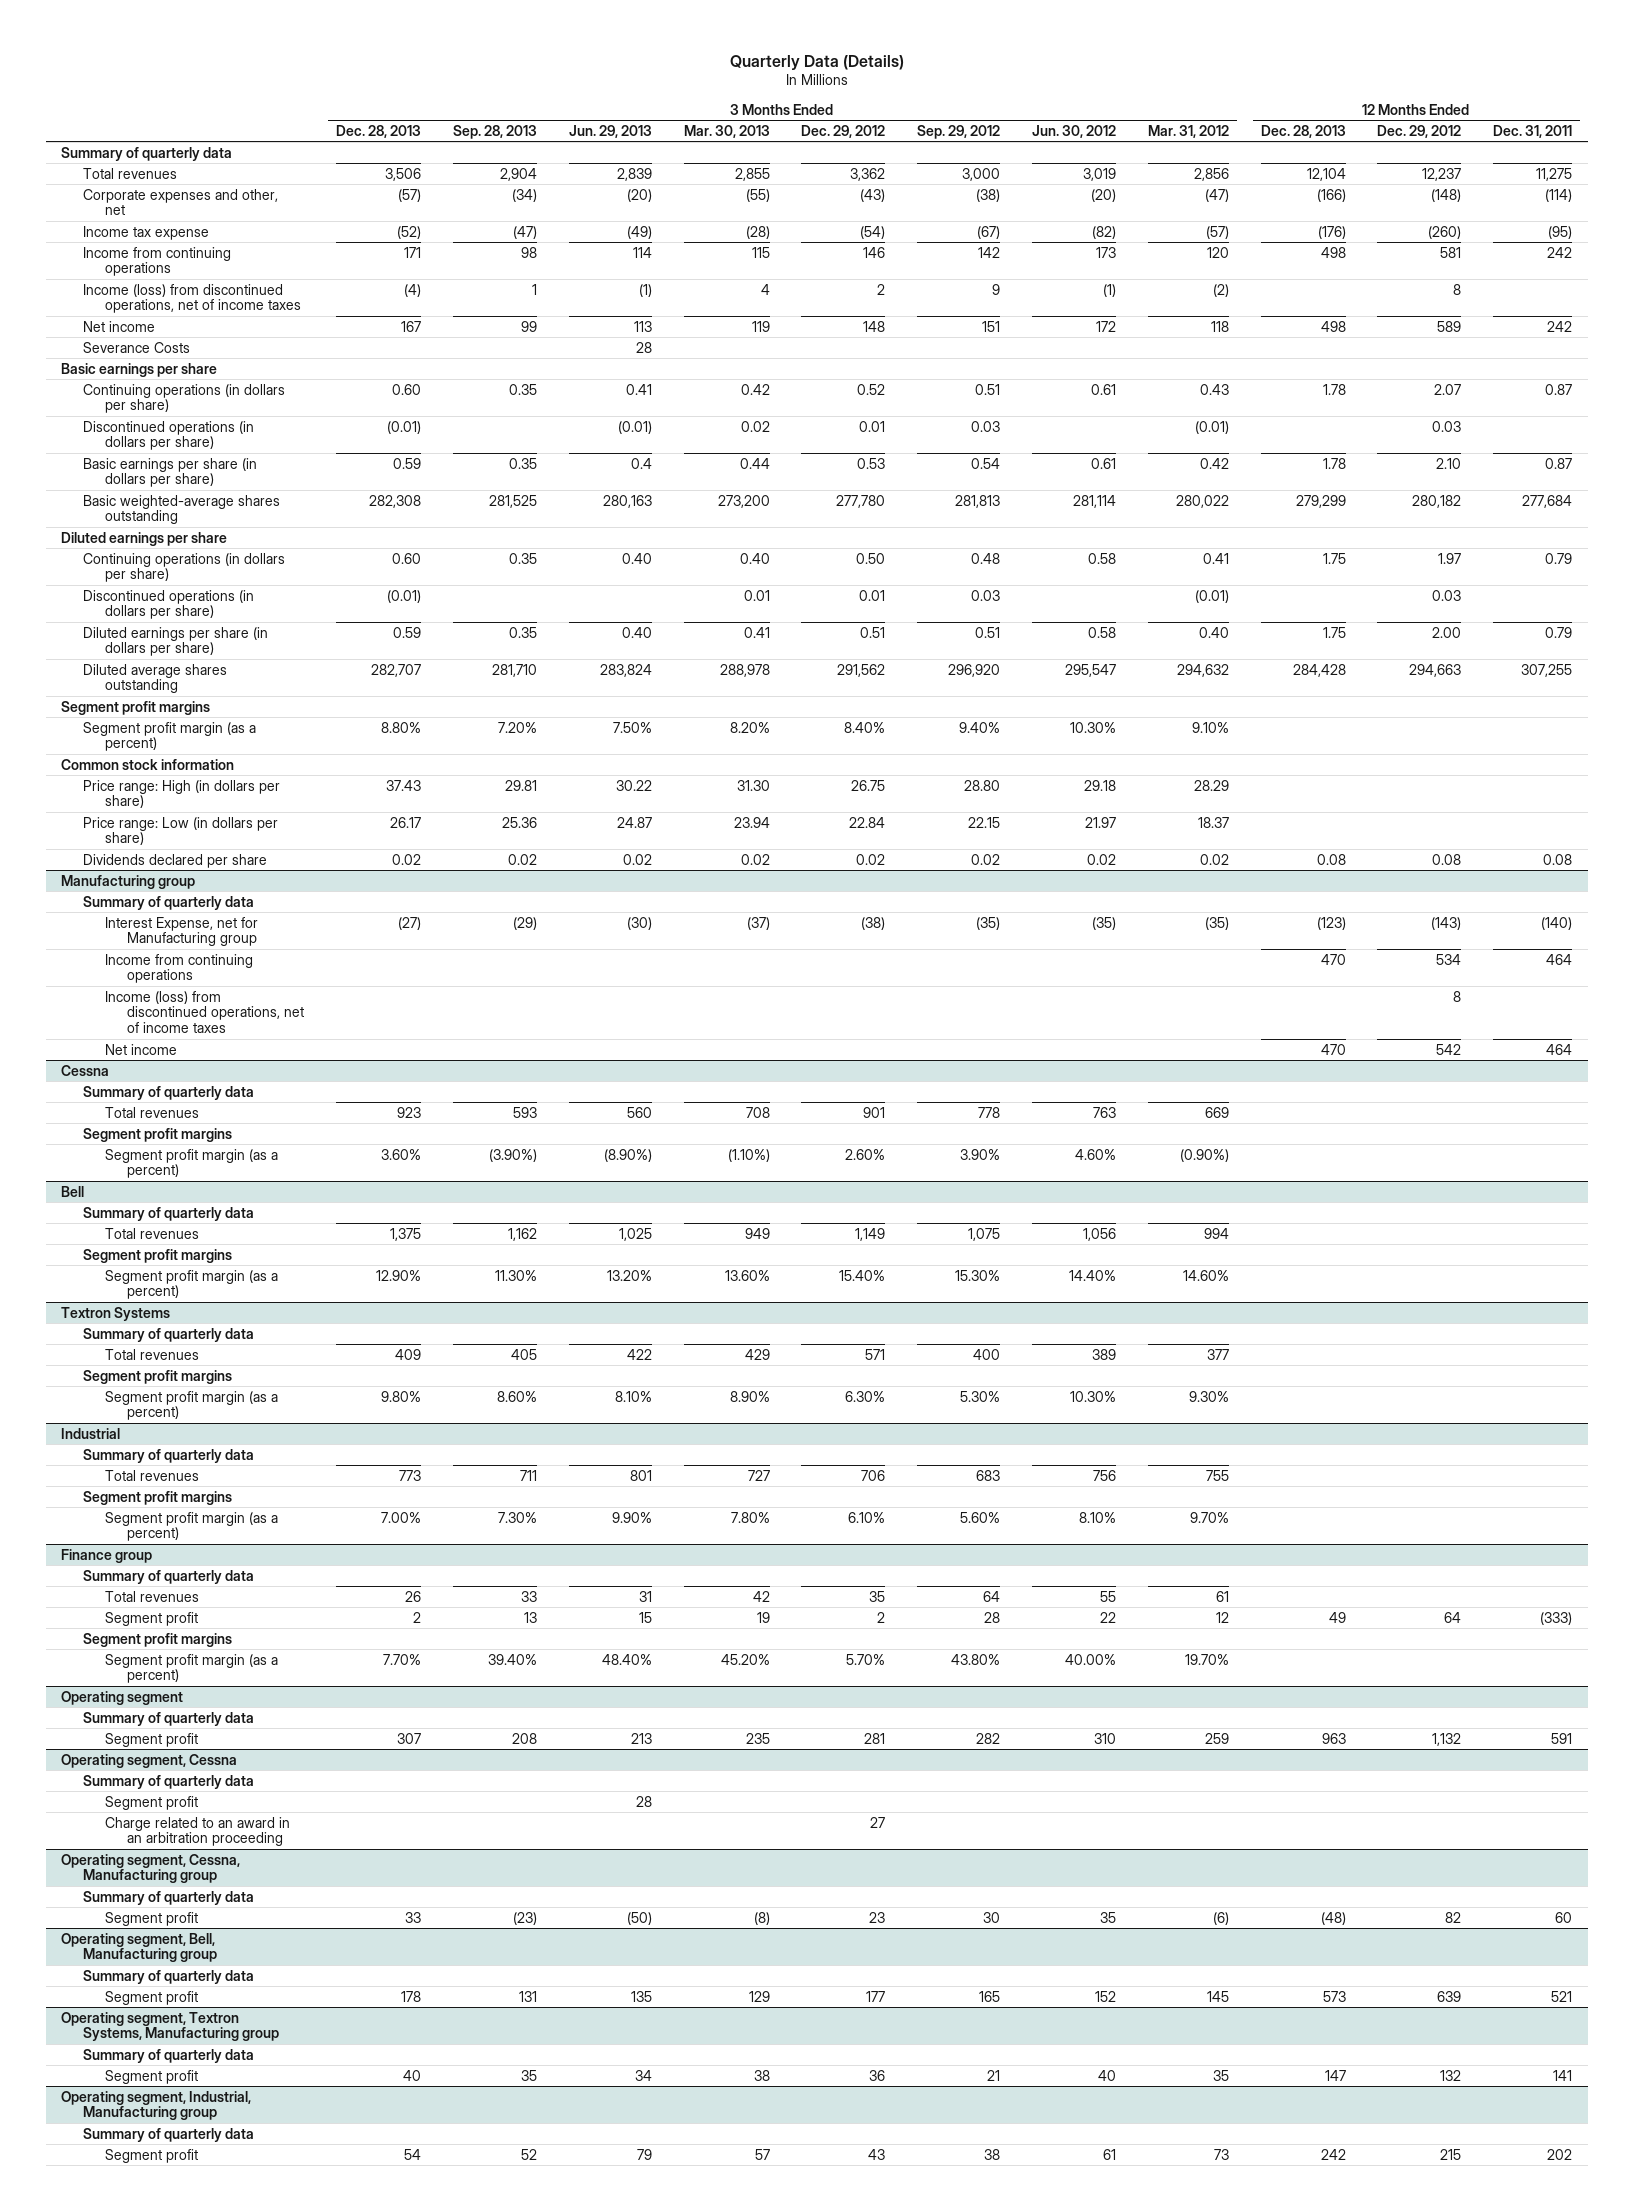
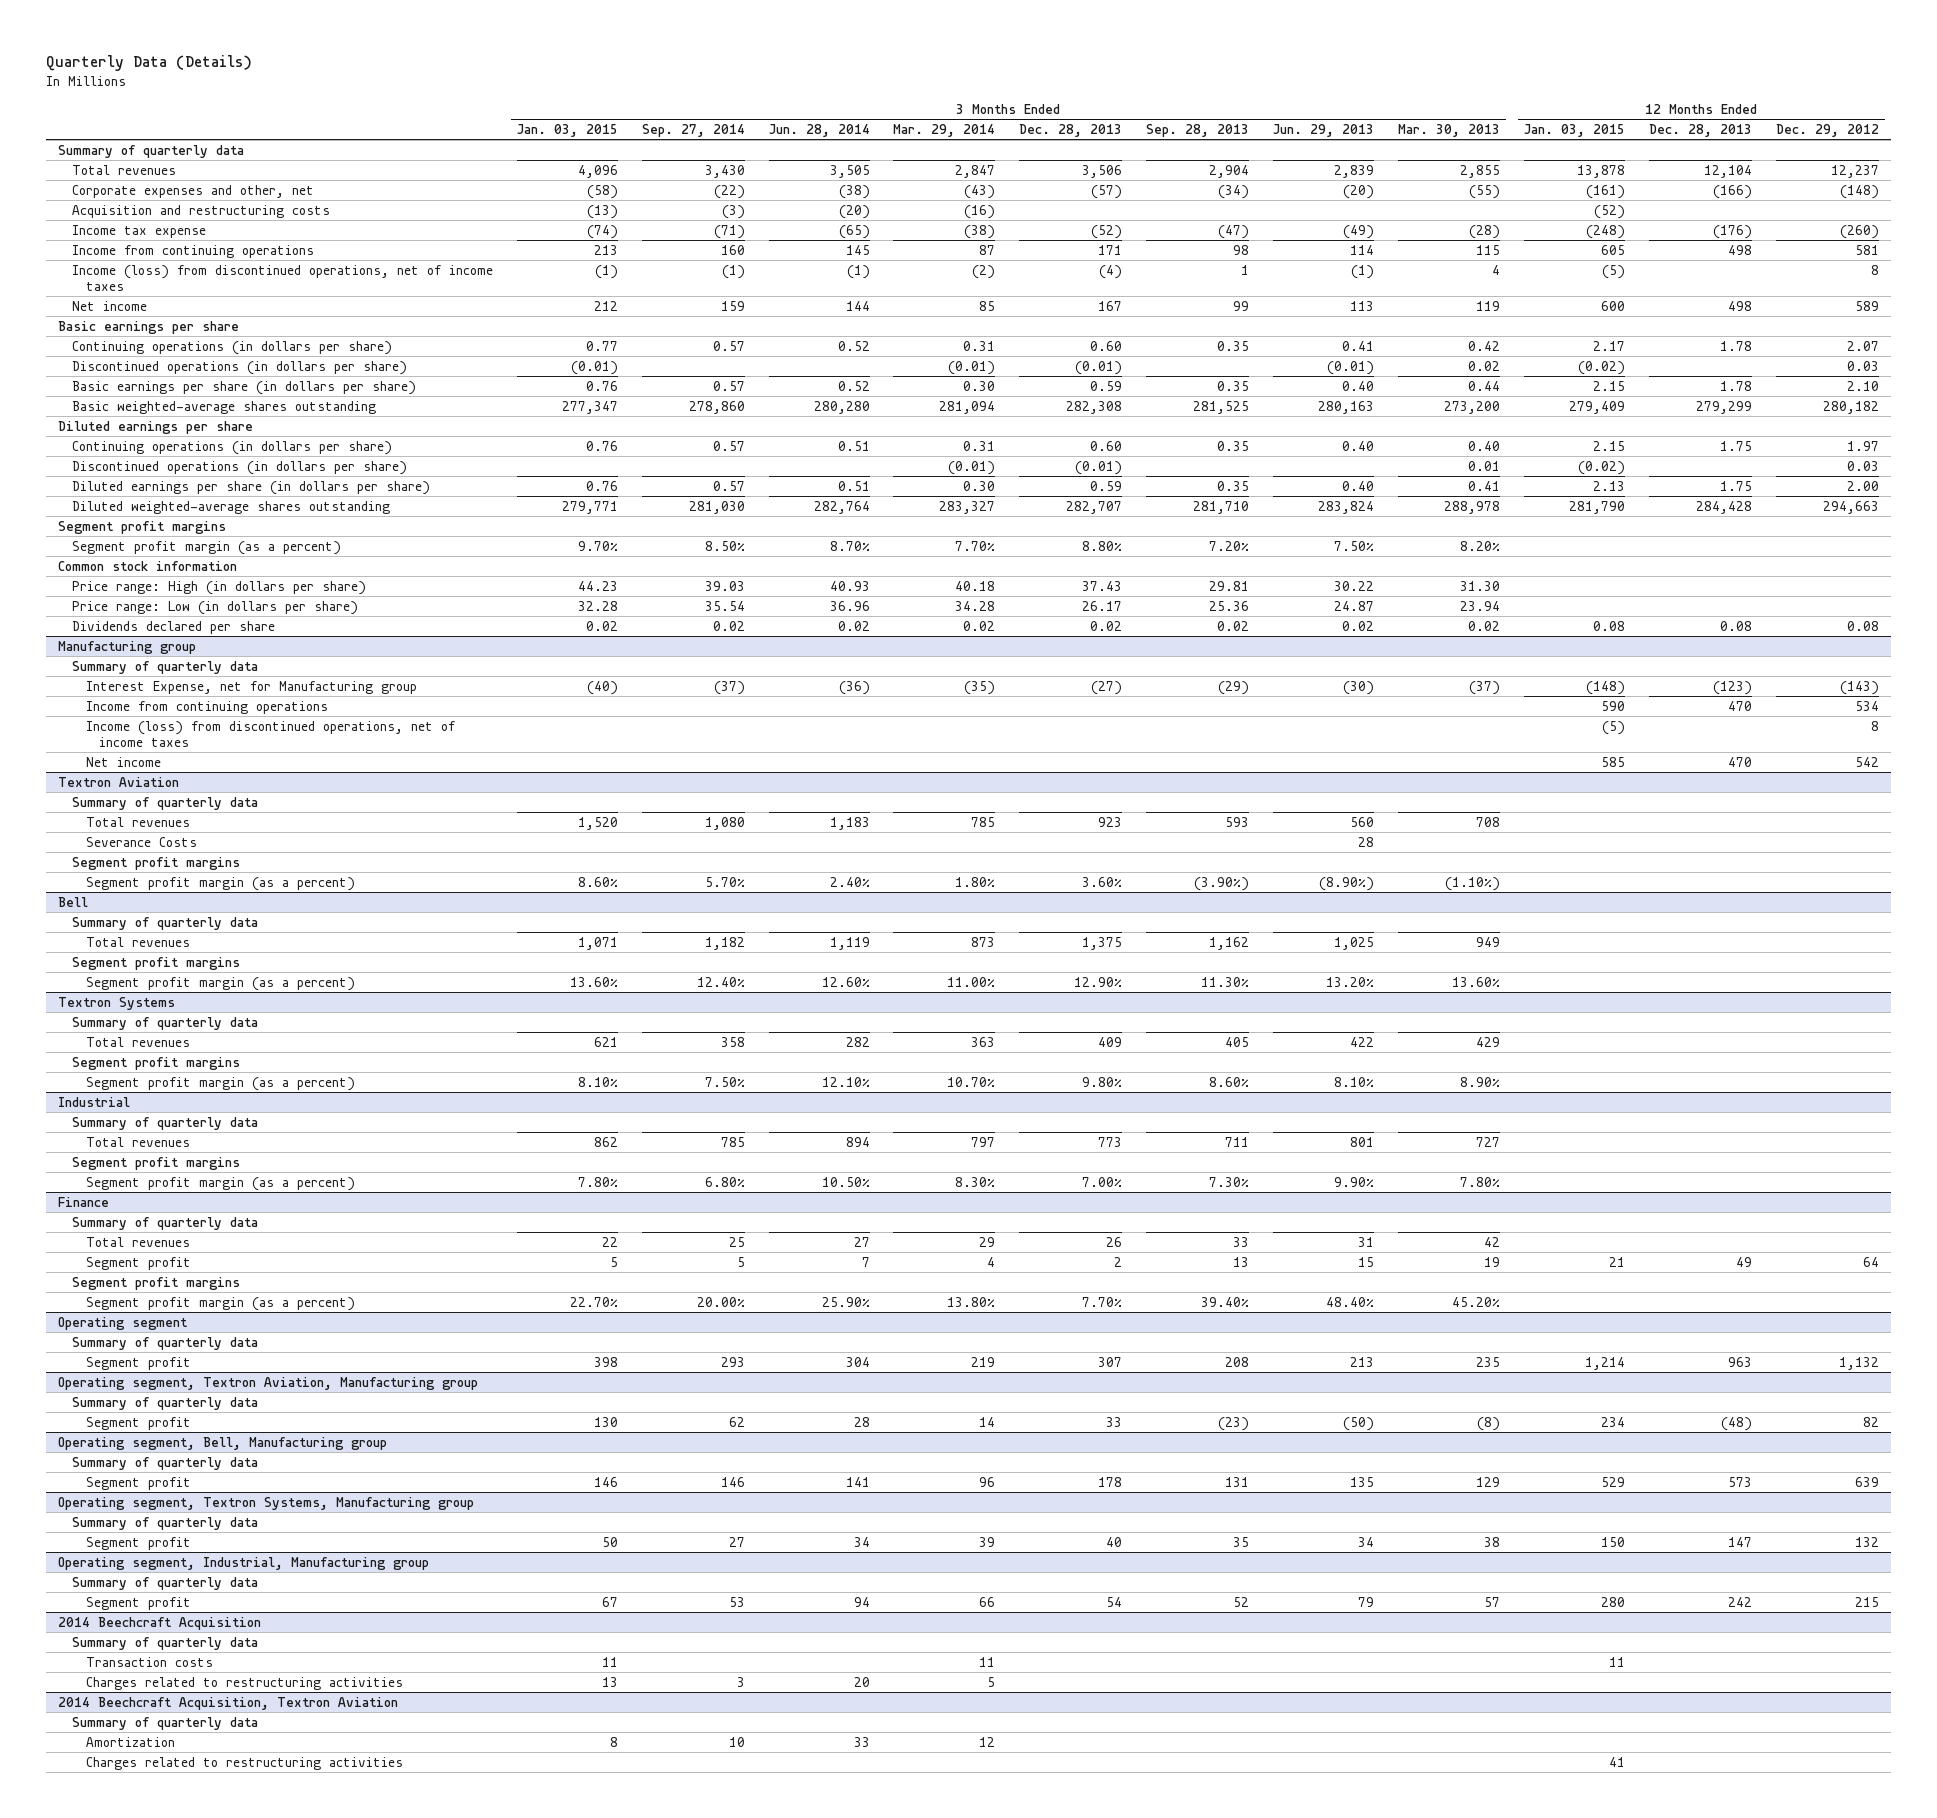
- | 3 Months Ended Dec. 28, 2013 | 3 Months Ended Sep. 28, 2013 | 3 Months Ended Jun. 29, 2013 | 3 Months Ended Mar. 30, 2013 | 3 Months Ended Dec. 29, 2012 | 3 Months Ended Sep. 29, 2012 | 3 Months Ended Jun. 30, 2012 | 3 Months Ended Mar. 31, 2012 | 12 Months Ended Dec. 28, 2013 | 12 Months Ended Dec. 29, 2012 | 12 Months Ended Dec. 31, 2011
+ | 3 Months Ended Jan. 03, 2015 | 3 Months Ended Sep. 27, 2014 | 3 Months Ended Jun. 28, 2014 | 3 Months Ended Mar. 29, 2014 | 3 Months Ended Dec. 28, 2013 | 3 Months Ended Sep. 28, 2013 | 3 Months Ended Jun. 29, 2013 | 3 Months Ended Mar. 30, 2013 | 12 Months Ended Jan. 03, 2015 | 12 Months Ended Dec. 28, 2013 | 12 Months Ended Dec. 29, 2012
+ Acquisition and restructuring costs | (13) | (3) | (20) | (16) | | | | | (52) | |
- Severance Costs | | | 28 | | | | | | | |
- Basic earnings per share (in dollars per share) | 0.59 | 0.35 | 0.4 | 0.44 | 0.53 | 0.54 | 0.61 | 0.42 | 1.78 | 2.10 | 0.87
+ Basic earnings per share (in dollars per share) | 0.76 | 0.57 | 0.52 | 0.30 | 0.59 | 0.35 | 0.40 | 0.44 | 2.15 | 1.78 | 2.10
- Diluted average shares outstanding | 282,707 | 281,710 | 283,824 | 288,978 | 291,562 | 296,920 | 295,547 | 294,632 | 284,428 | 294,663 | 307,255
+ Diluted weighted-average shares outstanding | 279,771 | 281,030 | 282,764 | 283,327 | 282,707 | 281,710 | 283,824 | 288,978 | 281,790 | 284,428 | 294,663
- Cessna
+ Textron Aviation
+ Severance Costs | | | | | | | 28 | | | |
- Finance group
+ Finance
- Operating segment, Cessna
- Summary of quarterly data
- Segment profit | | | 28 | | | | | | | |
- Charge related to an award in an arbitration proceeding | | | | | 27 | | | | | |
- Operating segment, Cessna, Manufacturing group
+ Operating segment, Textron Aviation, Manufacturing group
+ 2014 Beechcraft Acquisition
+ Summary of quarterly data
+ Transaction costs | 11 | | | 11 | | | | | 11 | |
+ Charges related to restructuring activities | 13 | 3 | 20 | 5 | | | | | | |
+ 2014 Beechcraft Acquisition, Textron Aviation
+ Summary of quarterly data
+ Amortization | 8 | 10 | 33 | 12 | | | | | | |
+ Charges related to restructuring activities | | | | | | | | | 41 | |

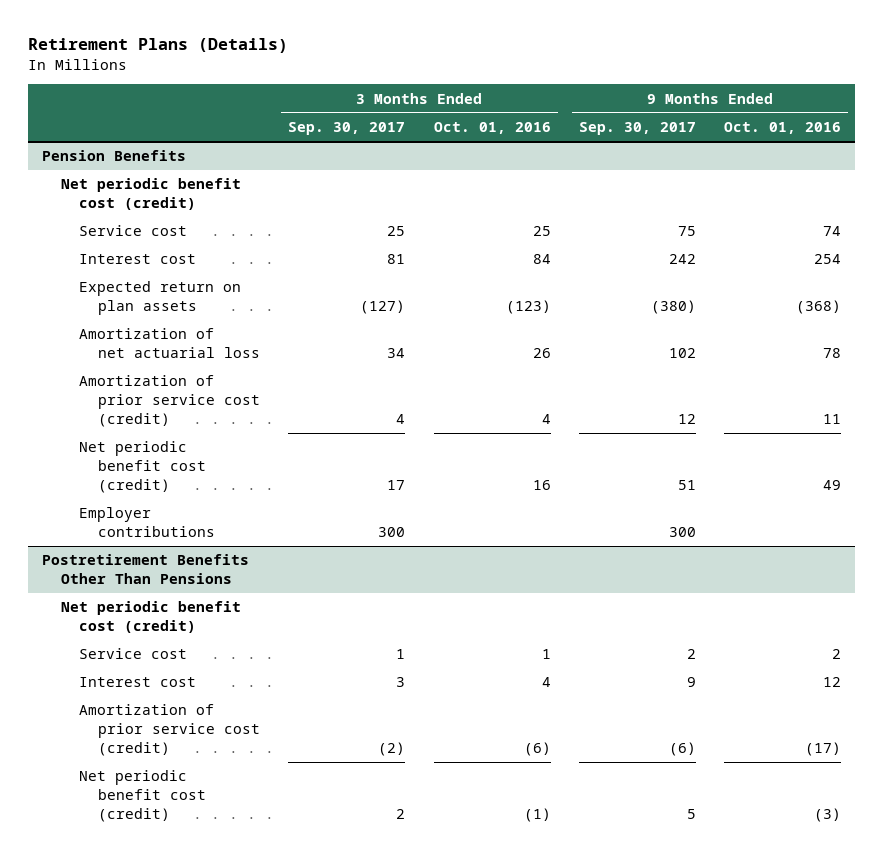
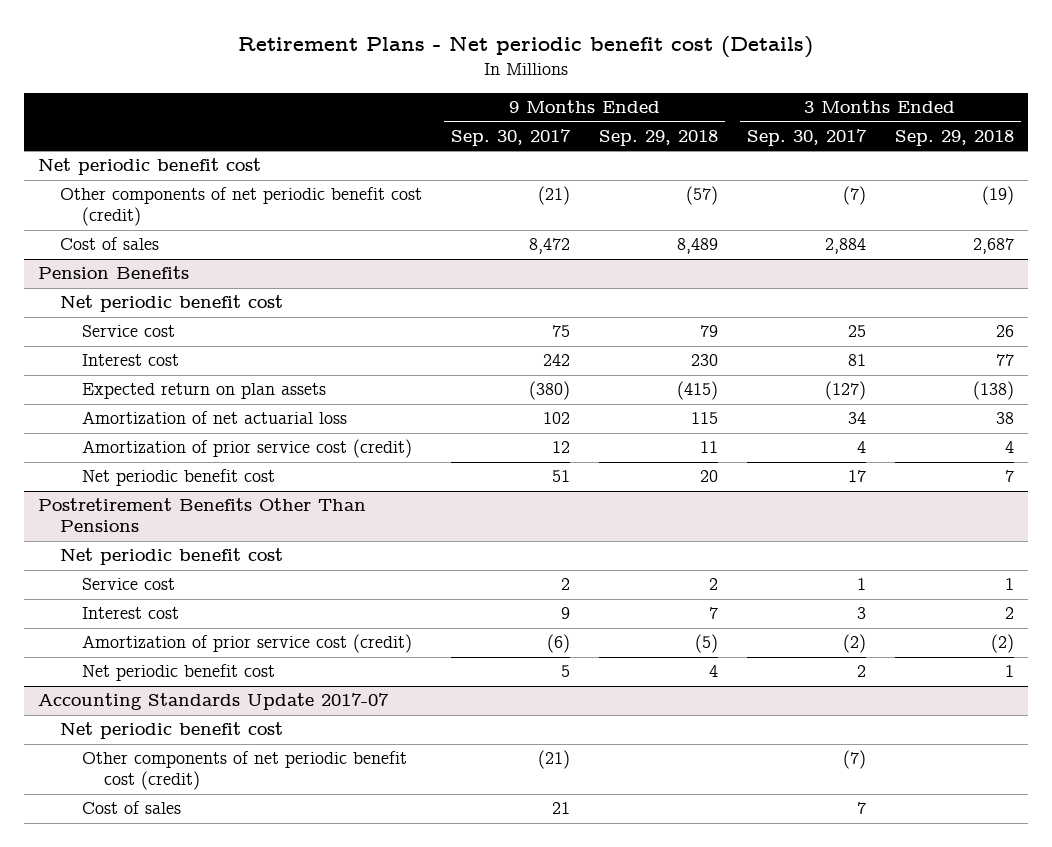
- Retirement Plans (Details)
+ Retirement Plans - Net periodic benefit cost (Details)
- | 3 Months Ended Sep. 30, 2017 | 3 Months Ended Oct. 01, 2016 | 9 Months Ended Sep. 30, 2017 | 9 Months Ended Oct. 01, 2016
+ | 9 Months Ended Sep. 30, 2017 | 9 Months Ended Sep. 29, 2018 | 3 Months Ended Sep. 30, 2017 | 3 Months Ended Sep. 29, 2018
+ Net periodic benefit cost
+ Other components of net periodic benefit cost (credit) | (21) | (57) | (7) | (19)
+ Cost of sales | 8,472 | 8,489 | 2,884 | 2,687
@ Pension Benefits
- Net periodic benefit cost (credit)
+ Net periodic benefit cost
- Net periodic benefit cost (credit) | 17 | 16 | 51 | 49
- Employer contributions | 300 | | 300 |
+ Net periodic benefit cost | 51 | 20 | 17 | 7
@ Postretirement Benefits Other Than Pensions
- Net periodic benefit cost (credit)
+ Net periodic benefit cost
- Net periodic benefit cost (credit) | 2 | (1) | 5 | (3)
+ Net periodic benefit cost | 5 | 4 | 2 | 1
+ Accounting Standards Update 2017-07
+ Net periodic benefit cost
+ Other components of net periodic benefit cost (credit) | (21) | | (7) |
+ Cost of sales | 21 | | 7 |

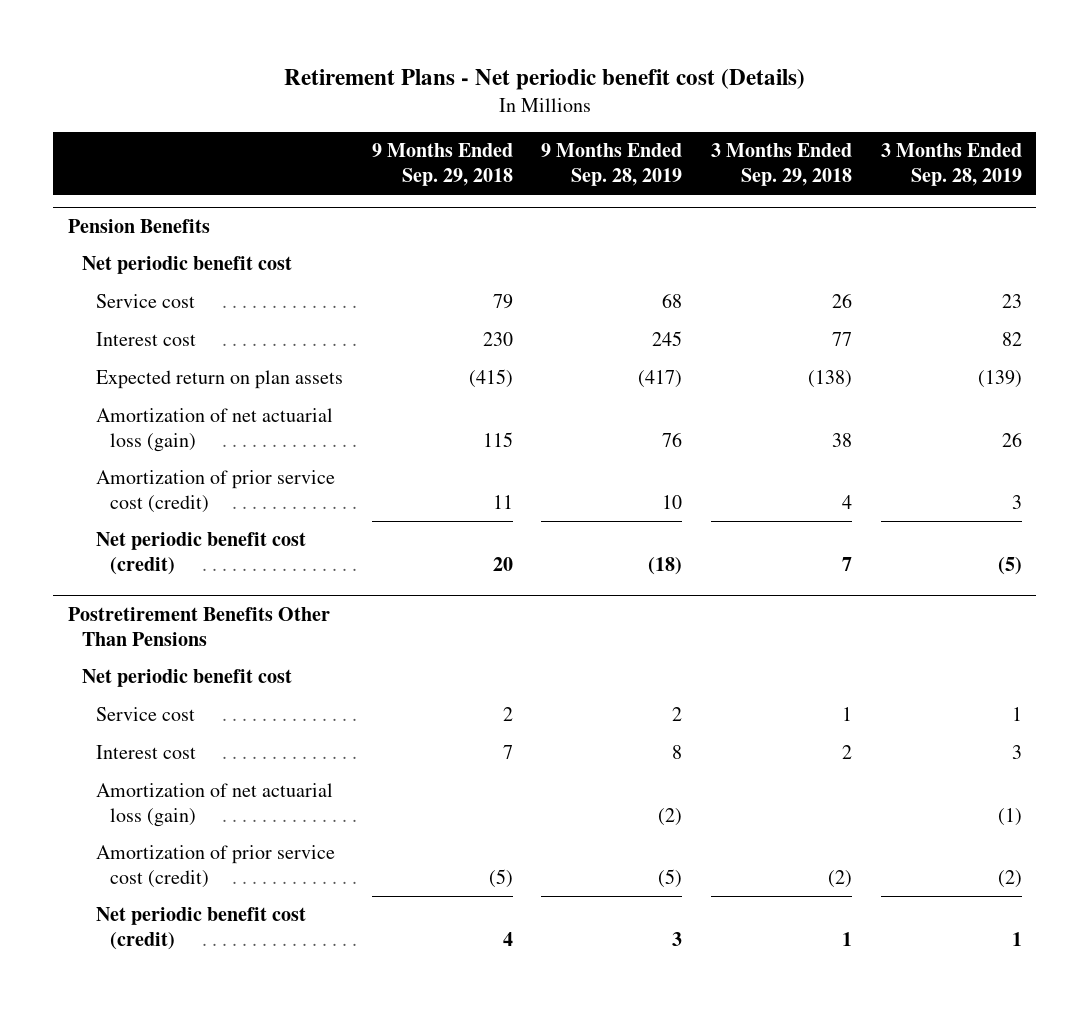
- | 9 Months Ended Sep. 30, 2017 | 9 Months Ended Sep. 29, 2018 | 3 Months Ended Sep. 30, 2017 | 3 Months Ended Sep. 29, 2018
+ | 9 Months Ended Sep. 29, 2018 | 9 Months Ended Sep. 28, 2019 | 3 Months Ended Sep. 29, 2018 | 3 Months Ended Sep. 28, 2019
- Net periodic benefit cost
- Other components of net periodic benefit cost (credit) | (21) | (57) | (7) | (19)
- Cost of sales | 8,472 | 8,489 | 2,884 | 2,687
@ Pension Benefits
- Amortization of net actuarial loss | 102 | 115 | 34 | 38
+ Amortization of net actuarial loss (gain) | 115 | 76 | 38 | 26
- Net periodic benefit cost | 51 | 20 | 17 | 7
+ Net periodic benefit cost (credit) | 20 | (18) | 7 | (5)
@ Postretirement Benefits Other Than Pensions
+ Amortization of net actuarial loss (gain) | | (2) | | (1)
- Net periodic benefit cost | 5 | 4 | 2 | 1
- Accounting Standards Update 2017-07
- Net periodic benefit cost
- Other components of net periodic benefit cost (credit) | (21) | | (7) |
- Cost of sales | 21 | | 7 |
@ Postretirement Benefits Other Than Pensions
+ Net periodic benefit cost (credit) | 4 | 3 | 1 | 1

